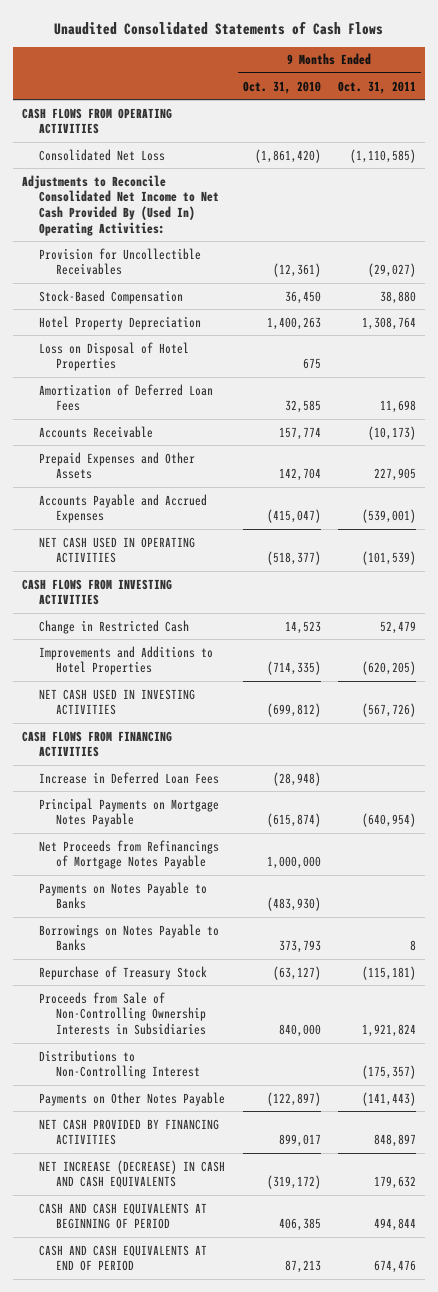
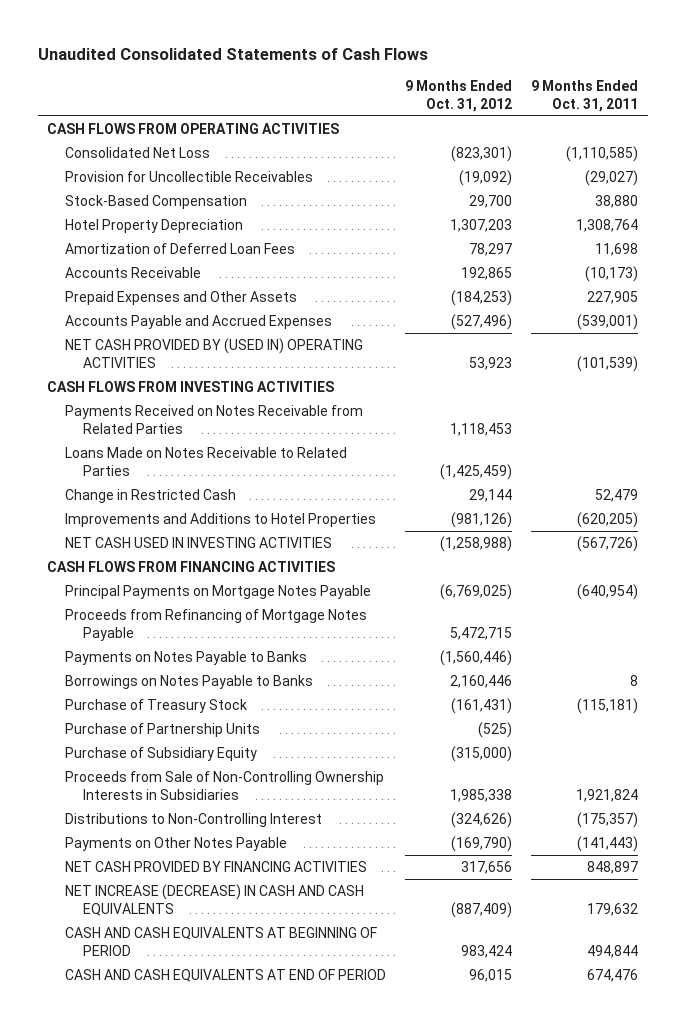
- | 9 Months Ended Oct. 31, 2010 | 9 Months Ended Oct. 31, 2011
+ | 9 Months Ended Oct. 31, 2012 | 9 Months Ended Oct. 31, 2011
- Adjustments to Reconcile Consolidated Net Income to Net Cash Provided By (Used In) Operating Activities:
- Loss on Disposal of Hotel Properties | 675 |
- NET CASH USED IN OPERATING ACTIVITIES | (518,377) | (101,539)
+ NET CASH PROVIDED BY (USED IN) OPERATING ACTIVITIES | 53,923 | (101,539)
+ Payments Received on Notes Receivable from Related Parties | 1,118,453 |
+ Loans Made on Notes Receivable to Related Parties | (1,425,459) |
- Increase in Deferred Loan Fees | (28,948) |
- Net Proceeds from Refinancings of Mortgage Notes Payable | 1,000,000 |
+ Proceeds from Refinancing of Mortgage Notes Payable | 5,472,715 |
- Repurchase of Treasury Stock | (63,127) | (115,181)
+ Purchase of Treasury Stock | (161,431) | (115,181)
+ Purchase of Partnership Units | (525) |
+ Purchase of Subsidiary Equity | (315,000) |

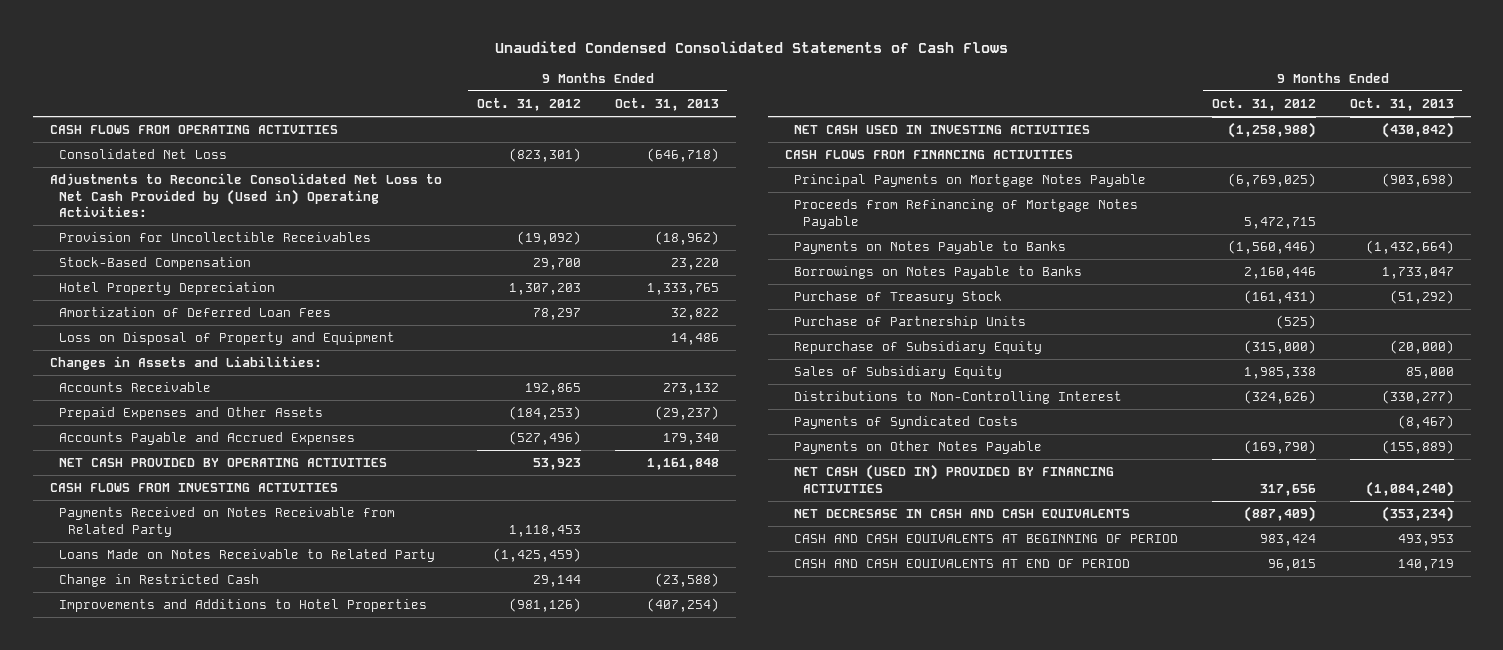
- Unaudited Consolidated Statements of Cash Flows
+ Unaudited Condensed Consolidated Statements of Cash Flows
- | 9 Months Ended Oct. 31, 2012 | 9 Months Ended Oct. 31, 2011
+ | 9 Months Ended Oct. 31, 2012 | 9 Months Ended Oct. 31, 2013
+ Adjustments to Reconcile Consolidated Net Loss to Net Cash Provided by (Used in) Operating Activities:
+ Loss on Disposal of Property and Equipment | | 14,486
+ Changes in Assets and Liabilities:
- NET CASH PROVIDED BY (USED IN) OPERATING ACTIVITIES | 53,923 | (101,539)
+ NET CASH PROVIDED BY OPERATING ACTIVITIES | 53,923 | 1,161,848
- Payments Received on Notes Receivable from Related Parties | 1,118,453 |
- Loans Made on Notes Receivable to Related Parties | (1,425,459) |
+ Payments Received on Notes Receivable from Related Party | 1,118,453 |
+ Loans Made on Notes Receivable to Related Party | (1,425,459) |
- Purchase of Subsidiary Equity | (315,000) |
- Proceeds from Sale of Non-Controlling Ownership Interests in Subsidiaries | 1,985,338 | 1,921,824
+ Repurchase of Subsidiary Equity | (315,000) | (20,000)
+ Sales of Subsidiary Equity | 1,985,338 | 85,000
+ Payments of Syndicated Costs | | (8,467)
- NET CASH PROVIDED BY FINANCING ACTIVITIES | 317,656 | 848,897
- NET INCREASE (DECREASE) IN CASH AND CASH EQUIVALENTS | (887,409) | 179,632
+ NET CASH (USED IN) PROVIDED BY FINANCING ACTIVITIES | 317,656 | (1,084,240)
+ NET DECRESASE IN CASH AND CASH EQUIVALENTS | (887,409) | (353,234)

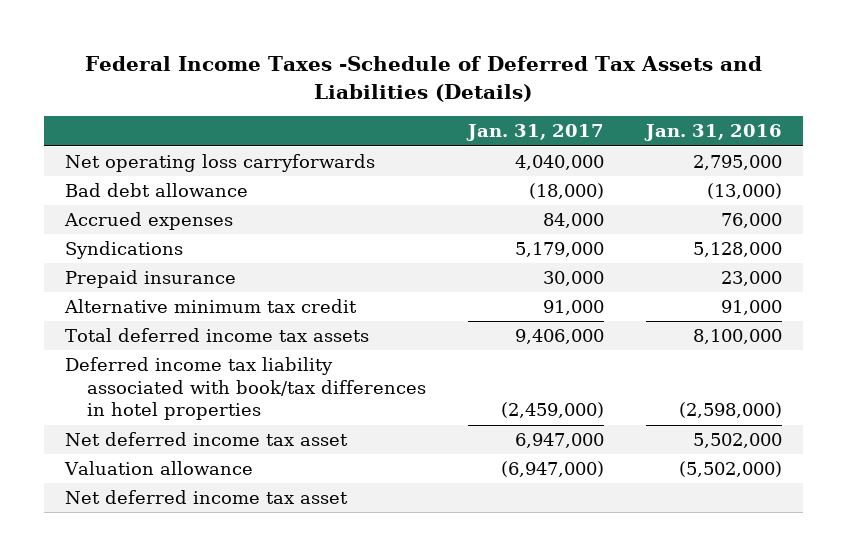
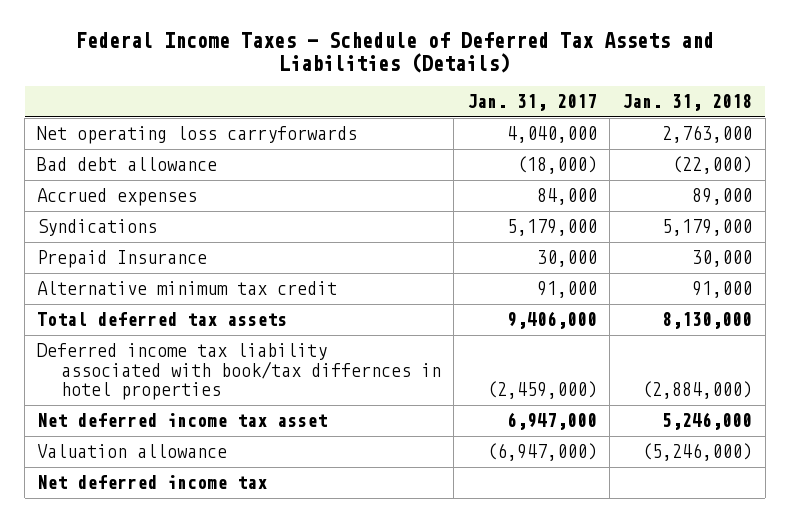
- Federal Income Taxes -Schedule of Deferred Tax Assets and Liabilities (Details)
+ Federal Income Taxes - Schedule of Deferred Tax Assets and Liabilities (Details)
- | Jan. 31, 2017 | Jan. 31, 2016
+ | Jan. 31, 2017 | Jan. 31, 2018
- Prepaid insurance | 30,000 | 23,000
+ Prepaid Insurance | 30,000 | 30,000
- Total deferred income tax assets | 9,406,000 | 8,100,000
- Deferred income tax liability associated with book/tax differences in hotel properties | (2,459,000) | (2,598,000)
+ Total deferred tax assets | 9,406,000 | 8,130,000
+ Deferred income tax liability associated with book/tax differnces in hotel properties | (2,459,000) | (2,884,000)
- Net deferred income tax asset
+ Net deferred income tax

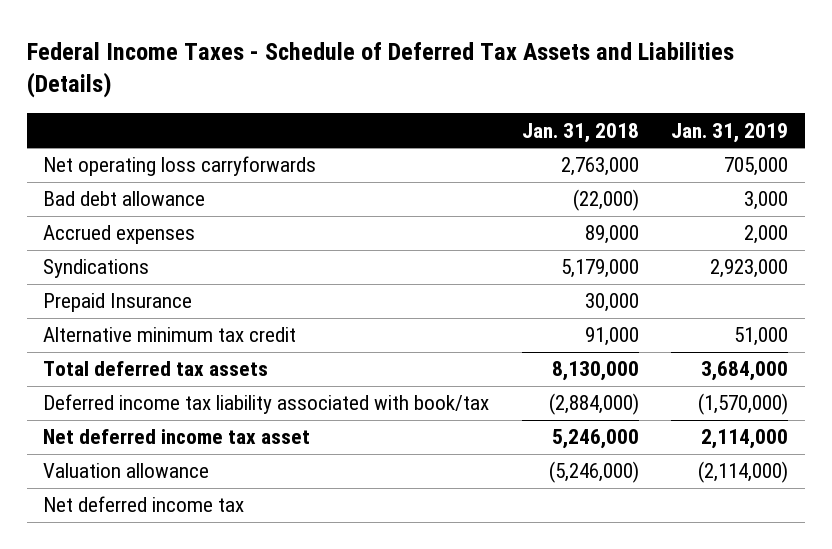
- | Jan. 31, 2017 | Jan. 31, 2018
+ | Jan. 31, 2018 | Jan. 31, 2019
- Deferred income tax liability associated with book/tax differnces in hotel properties | (2,459,000) | (2,884,000)
+ Deferred income tax liability associated with book/tax | (2,884,000) | (1,570,000)

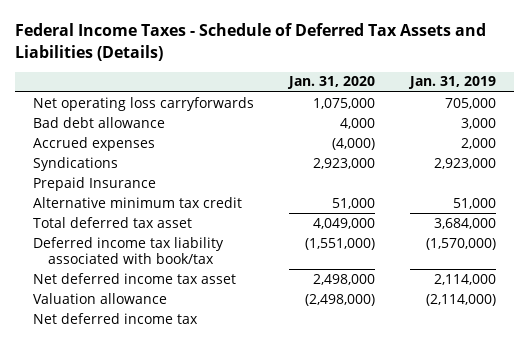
- | Jan. 31, 2018 | Jan. 31, 2019
+ | Jan. 31, 2020 | Jan. 31, 2019
- Total deferred tax assets | 8,130,000 | 3,684,000
+ Total deferred tax asset | 4,049,000 | 3,684,000

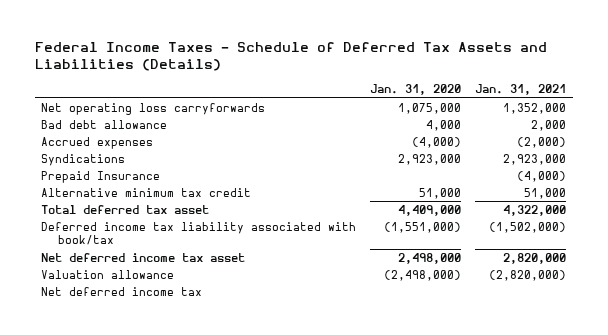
- | Jan. 31, 2020 | Jan. 31, 2019
+ | Jan. 31, 2020 | Jan. 31, 2021
- Total deferred tax asset | 4,049,000 | 3,684,000
+ Total deferred tax asset | 4,409,000 | 4,322,000

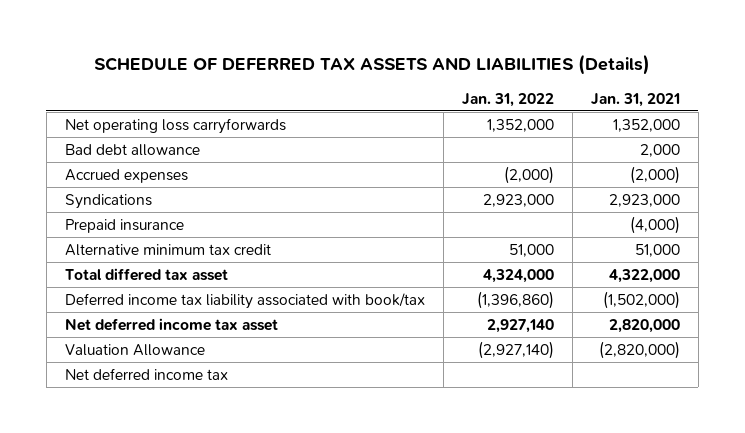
- Federal Income Taxes - Schedule of Deferred Tax Assets and Liabilities (Details)
+ SCHEDULE OF DEFERRED TAX ASSETS AND LIABILITIES (Details)
- | Jan. 31, 2020 | Jan. 31, 2021
+ | Jan. 31, 2022 | Jan. 31, 2021
- Prepaid Insurance | | (4,000)
+ Prepaid insurance | | (4,000)
- Total deferred tax asset | 4,409,000 | 4,322,000
+ Total differed tax asset | 4,324,000 | 4,322,000
- Valuation allowance | (2,498,000) | (2,820,000)
+ Valuation Allowance | (2,927,140) | (2,820,000)

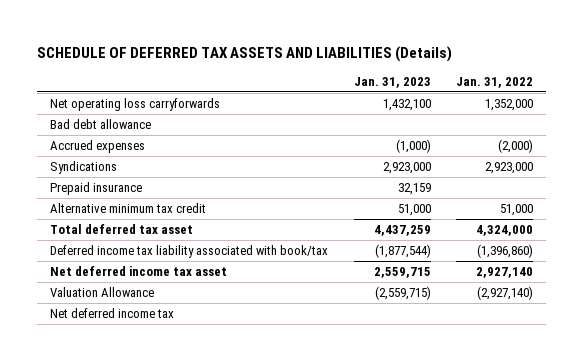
- | Jan. 31, 2022 | Jan. 31, 2021
+ | Jan. 31, 2023 | Jan. 31, 2022
- Total differed tax asset | 4,324,000 | 4,322,000
+ Total deferred tax asset | 4,437,259 | 4,324,000

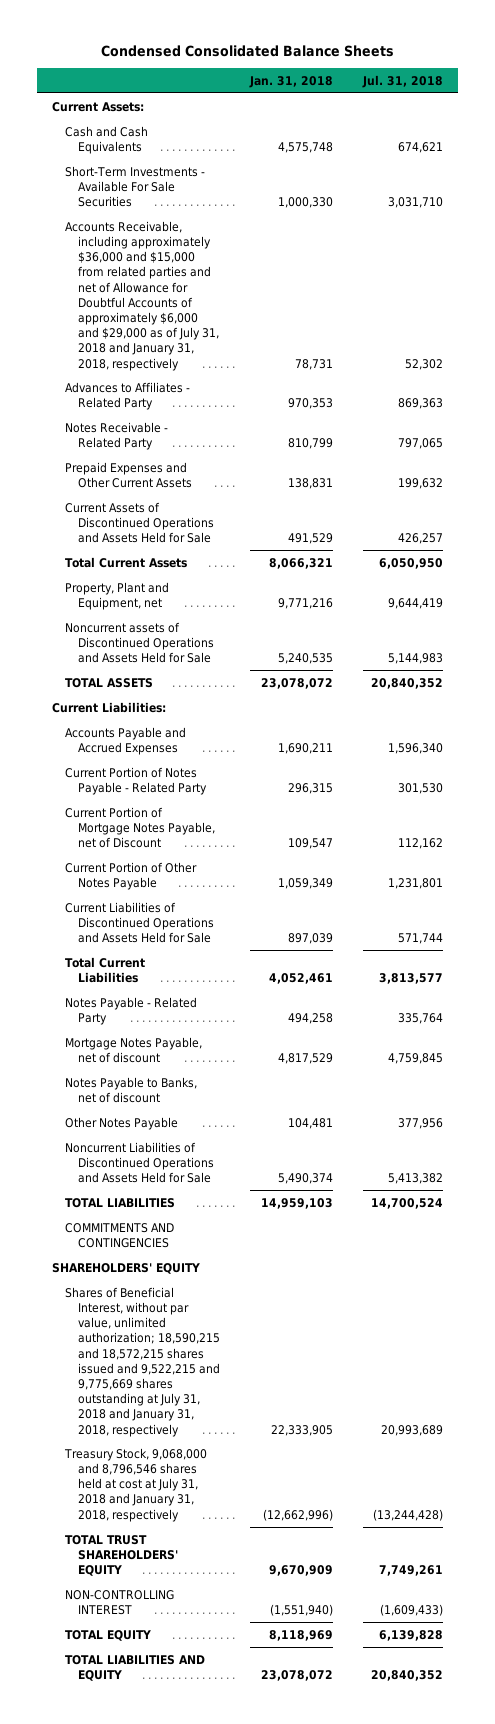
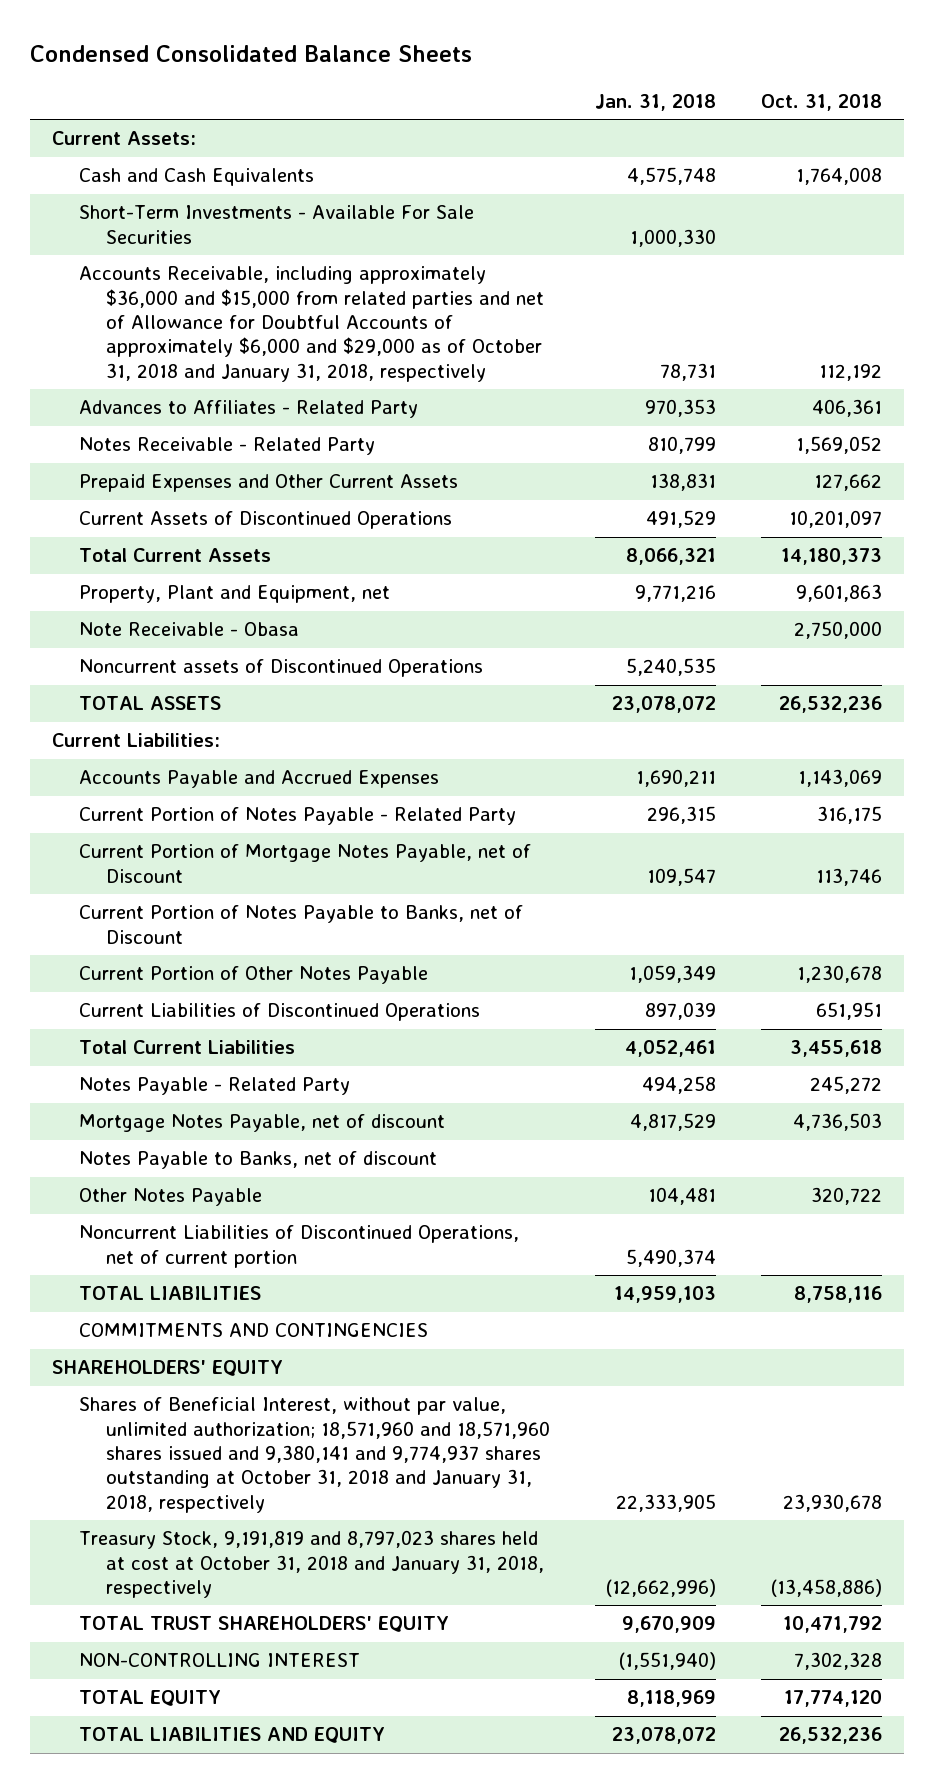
- | Jan. 31, 2018 | Jul. 31, 2018
+ | Jan. 31, 2018 | Oct. 31, 2018
- Accounts Receivable, including approximately $36,000 and $15,000 from related parties and net of Allowance for Doubtful Accounts of approximately $6,000 and $29,000 as of July 31, 2018 and January 31, 2018, respectively | 78,731 | 52,302
+ Accounts Receivable, including approximately $36,000 and $15,000 from related parties and net of Allowance for Doubtful Accounts of approximately $6,000 and $29,000 as of October 31, 2018 and January 31, 2018, respectively | 78,731 | 112,192
- Current Assets of Discontinued Operations and Assets Held for Sale | 491,529 | 426,257
+ Current Assets of Discontinued Operations | 491,529 | 10,201,097
- Noncurrent assets of Discontinued Operations and Assets Held for Sale | 5,240,535 | 5,144,983
+ Note Receivable - Obasa | | 2,750,000
+ Noncurrent assets of Discontinued Operations | 5,240,535 |
+ Current Portion of Notes Payable to Banks, net of Discount
- Current Liabilities of Discontinued Operations and Assets Held for Sale | 897,039 | 571,744
+ Current Liabilities of Discontinued Operations | 897,039 | 651,951
- Noncurrent Liabilities of Discontinued Operations and Assets Held for Sale | 5,490,374 | 5,413,382
+ Noncurrent Liabilities of Discontinued Operations, net of current portion | 5,490,374 |
- Shares of Beneficial Interest, without par value, unlimited authorization; 18,590,215 and 18,572,215 shares issued and 9,522,215 and 9,775,669 shares outstanding at July 31, 2018 and January 31, 2018, respectively | 22,333,905 | 20,993,689
- Treasury Stock, 9,068,000 and 8,796,546 shares held at cost at July 31, 2018 and January 31, 2018, respectively | (12,662,996) | (13,244,428)
+ Shares of Beneficial Interest, without par value, unlimited authorization; 18,571,960 and 18,571,960 shares issued and 9,380,141 and 9,774,937 shares outstanding at October 31, 2018 and January 31, 2018, respectively | 22,333,905 | 23,930,678
+ Treasury Stock, 9,191,819 and 8,797,023 shares held at cost at October 31, 2018 and January 31, 2018, respectively | (12,662,996) | (13,458,886)

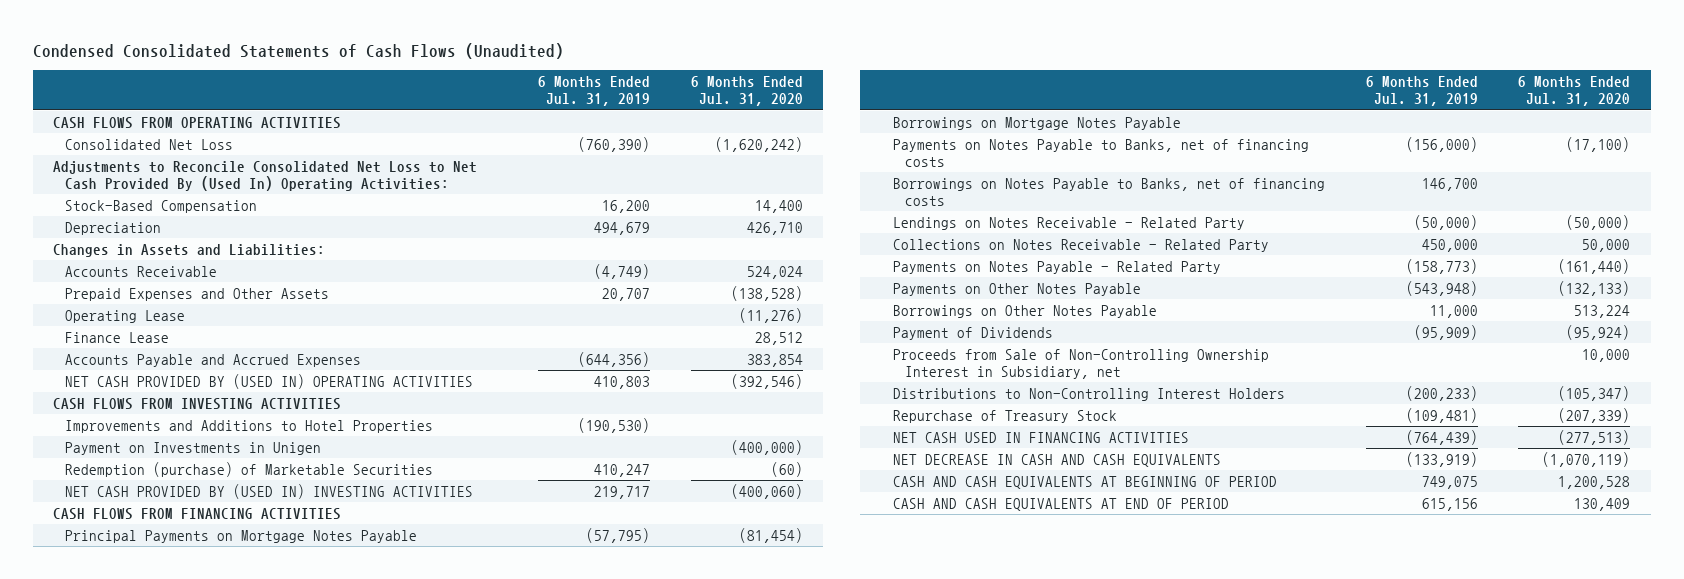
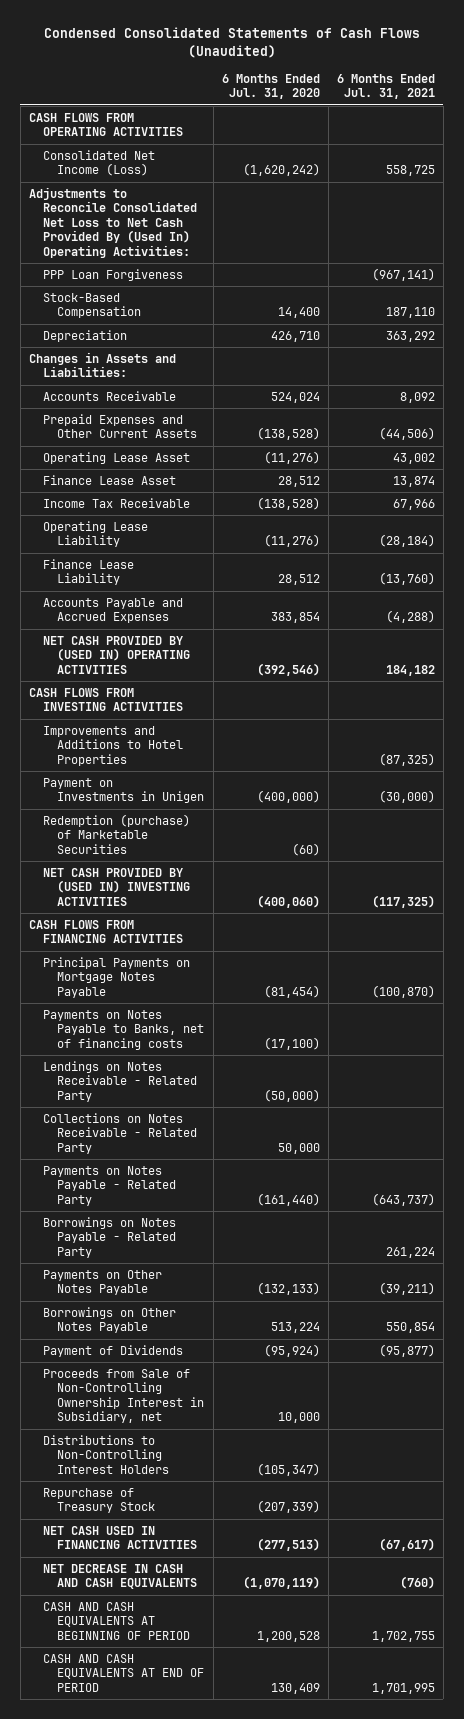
- | 6 Months Ended Jul. 31, 2019 | 6 Months Ended Jul. 31, 2020
+ | 6 Months Ended Jul. 31, 2020 | 6 Months Ended Jul. 31, 2021
- Consolidated Net Loss | (760,390) | (1,620,242)
+ Consolidated Net Income (Loss) | (1,620,242) | 558,725
+ PPP Loan Forgiveness | | (967,141)
- Prepaid Expenses and Other Assets | 20,707 | (138,528)
- Operating Lease | | (11,276)
- Finance Lease | | 28,512
+ Prepaid Expenses and Other Current Assets | (138,528) | (44,506)
+ Operating Lease Asset | (11,276) | 43,002
+ Finance Lease Asset | 28,512 | 13,874
+ Income Tax Receivable | (138,528) | 67,966
+ Operating Lease Liability | (11,276) | (28,184)
+ Finance Lease Liability | 28,512 | (13,760)
- Borrowings on Mortgage Notes Payable
- Borrowings on Notes Payable to Banks, net of financing costs | 146,700 |
+ Borrowings on Notes Payable - Related Party | | 261,224

